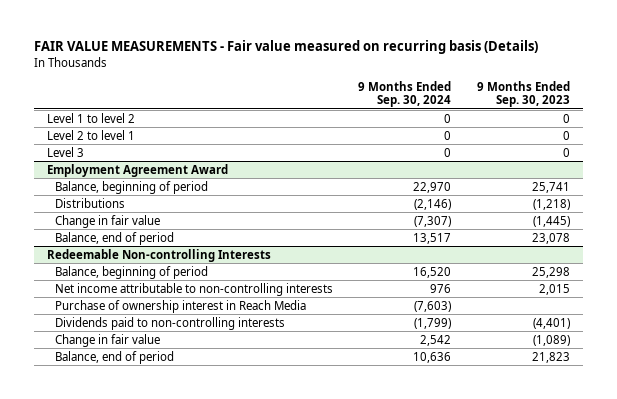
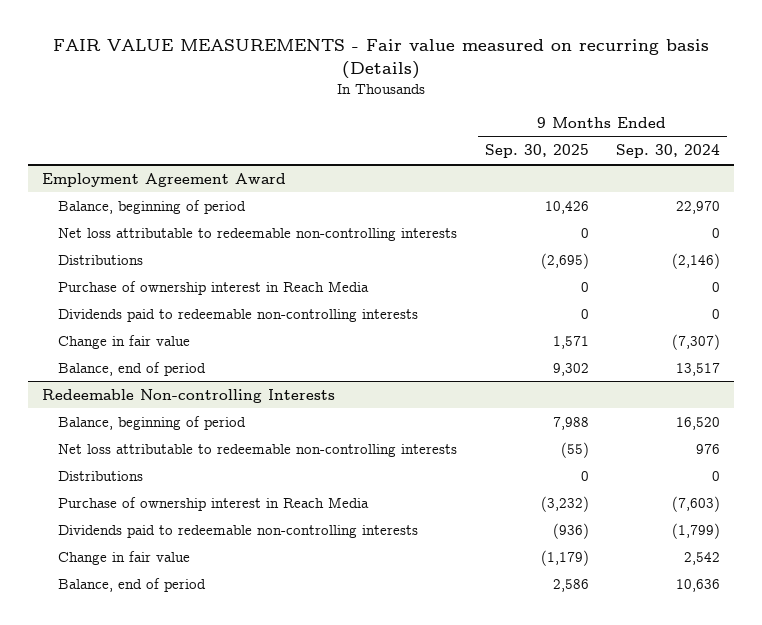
- | 9 Months Ended Sep. 30, 2024 | 9 Months Ended Sep. 30, 2023
+ | 9 Months Ended Sep. 30, 2025 | 9 Months Ended Sep. 30, 2024
- Level 1 to level 2 | 0 | 0
- Level 2 to level 1 | 0 | 0
- Level 3 | 0 | 0
@ Employment Agreement Award
+ Net loss attributable to redeemable non-controlling interests | 0 | 0
+ Purchase of ownership interest in Reach Media | 0 | 0
+ Dividends paid to redeemable non-controlling interests | 0 | 0
@ Redeemable Non-controlling Interests
- Net income attributable to non-controlling interests | 976 | 2,015
+ Net loss attributable to redeemable non-controlling interests | (55) | 976
+ Distributions | 0 | 0
- Dividends paid to non-controlling interests | (1,799) | (4,401)
+ Dividends paid to redeemable non-controlling interests | (936) | (1,799)

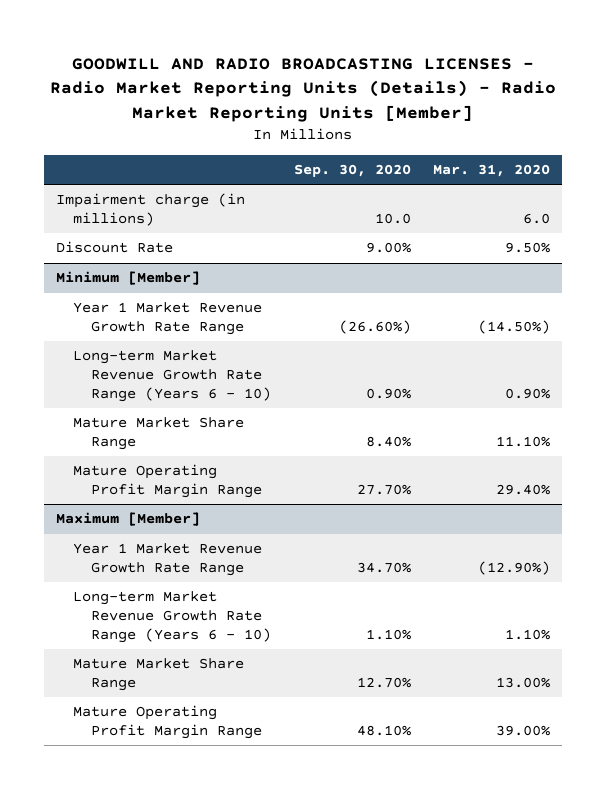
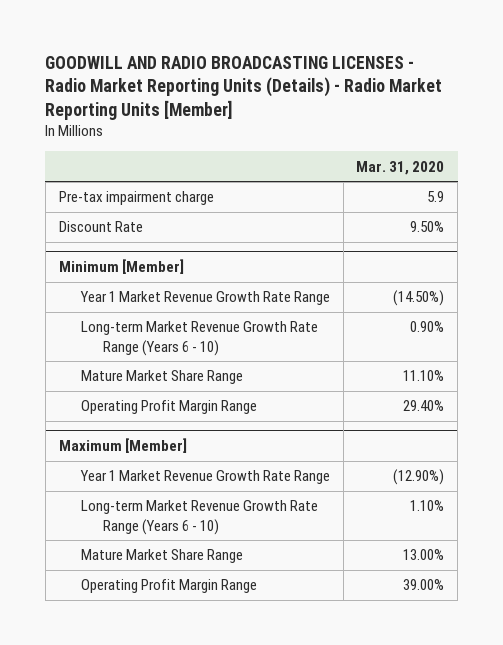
- | Sep. 30, 2020 | Mar. 31, 2020
+ | Mar. 31, 2020
- Impairment charge (in millions) | 10.0 | 6.0
+ Pre-tax impairment charge | 5.9
@ Minimum [Member]
- Mature Operating Profit Margin Range | 27.70% | 29.40%
+ Operating Profit Margin Range | 29.40%
@ Maximum [Member]
- Mature Operating Profit Margin Range | 48.10% | 39.00%
+ Operating Profit Margin Range | 39.00%

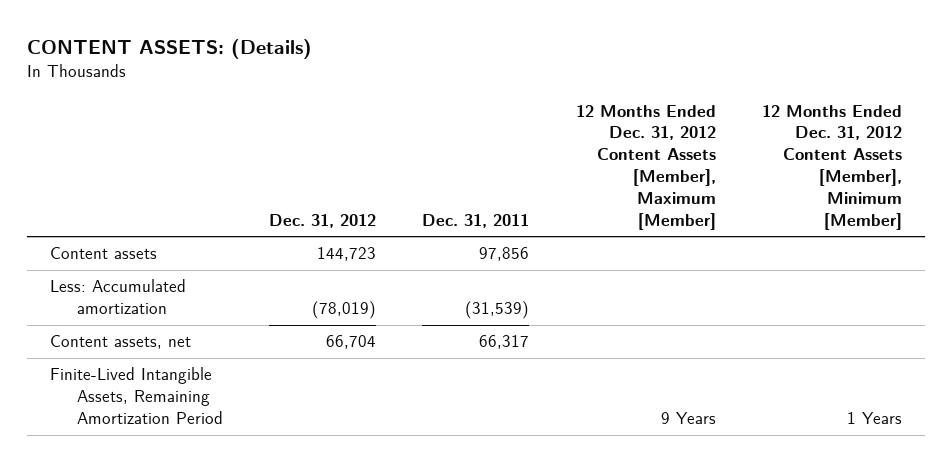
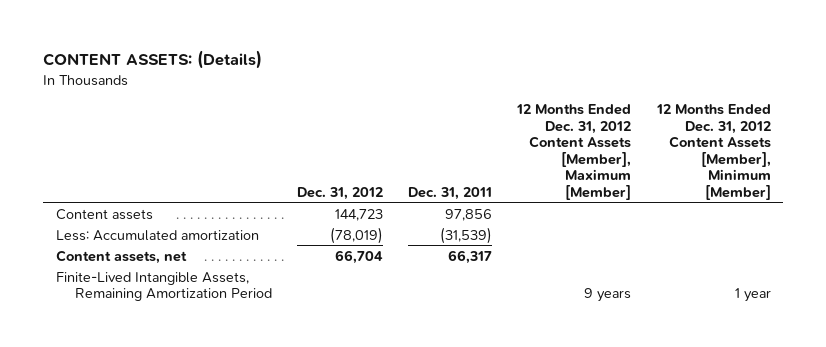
- Finite-Lived Intangible Assets, Remaining Amortization Period | | | 9 Years | 1 Years
+ Finite-Lived Intangible Assets, Remaining Amortization Period | | | 9 years | 1 year

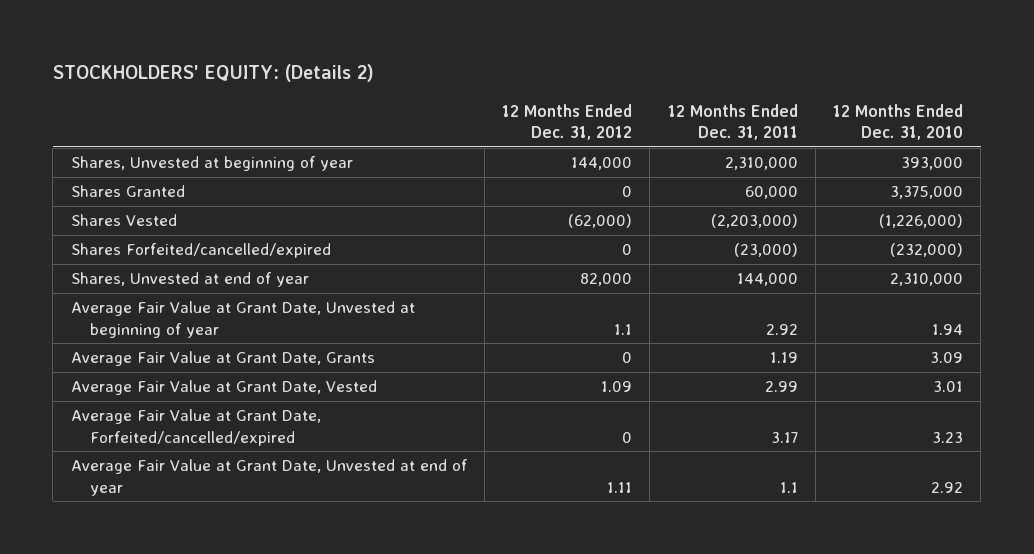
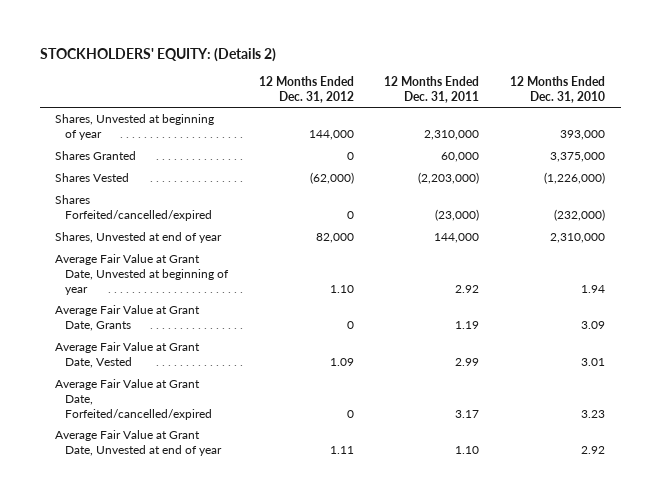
- Average Fair Value at Grant Date, Unvested at beginning of year | 1.1 | 2.92 | 1.94
+ Average Fair Value at Grant Date, Unvested at beginning of year | 1.10 | 2.92 | 1.94
- Average Fair Value at Grant Date, Unvested at end of year | 1.11 | 1.1 | 2.92
+ Average Fair Value at Grant Date, Unvested at end of year | 1.11 | 1.10 | 2.92

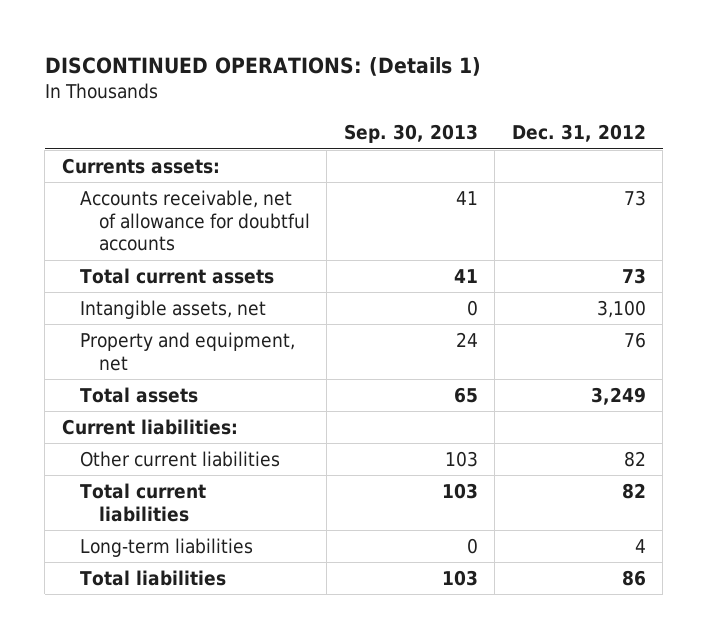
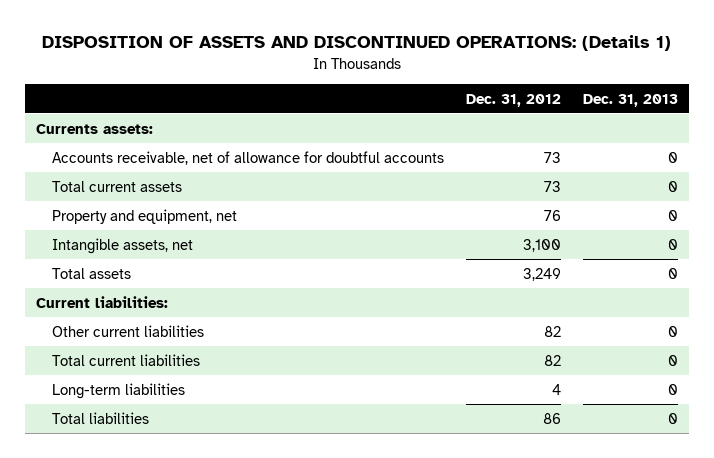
- DISCONTINUED OPERATIONS: (Details 1)
+ DISPOSITION OF ASSETS AND DISCONTINUED OPERATIONS: (Details 1)
- | Sep. 30, 2013 | Dec. 31, 2012
+ | Dec. 31, 2012 | Dec. 31, 2013
moved down: Intangible assets, net | 3,100 | 0

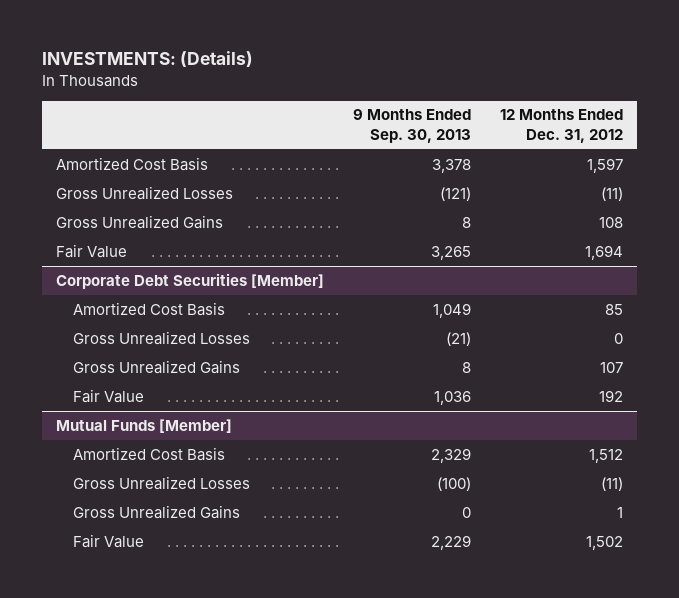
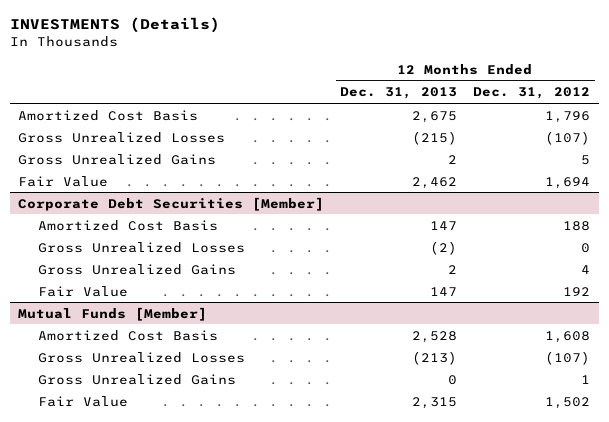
- INVESTMENTS: (Details)
+ INVESTMENTS (Details)
- | 9 Months Ended Sep. 30, 2013 | 12 Months Ended Dec. 31, 2012
+ | 12 Months Ended Dec. 31, 2013 | 12 Months Ended Dec. 31, 2012
- Amortized Cost Basis | 3,378 | 1,597
- Gross Unrealized Losses | (121) | (11)
- Gross Unrealized Gains | 8 | 108
+ Amortized Cost Basis | 2,675 | 1,796
+ Gross Unrealized Losses | (215) | (107)
+ Gross Unrealized Gains | 2 | 5
@ Corporate Debt Securities [Member]
- Amortized Cost Basis | 1,049 | 85
+ Amortized Cost Basis | 147 | 188
- Gross Unrealized Gains | 8 | 107
+ Gross Unrealized Gains | 2 | 4
@ Mutual Funds [Member]
- Amortized Cost Basis | 2,329 | 1,512
- Gross Unrealized Losses | (100) | (11)
+ Amortized Cost Basis | 2,528 | 1,608
+ Gross Unrealized Losses | (213) | (107)

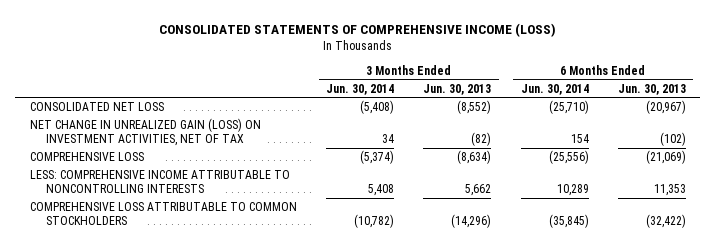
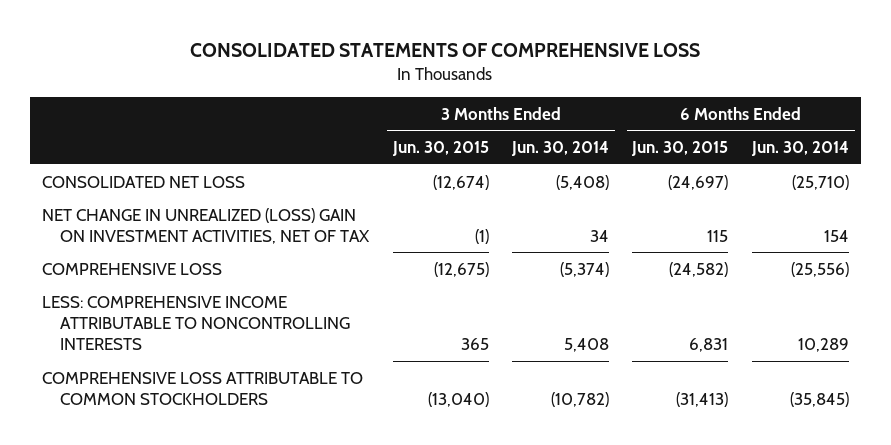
- CONSOLIDATED STATEMENTS OF COMPREHENSIVE INCOME (LOSS)
+ CONSOLIDATED STATEMENTS OF COMPREHENSIVE LOSS
- | 3 Months Ended Jun. 30, 2014 | 3 Months Ended Jun. 30, 2013 | 6 Months Ended Jun. 30, 2014 | 6 Months Ended Jun. 30, 2013
+ | 3 Months Ended Jun. 30, 2015 | 3 Months Ended Jun. 30, 2014 | 6 Months Ended Jun. 30, 2015 | 6 Months Ended Jun. 30, 2014
- NET CHANGE IN UNREALIZED GAIN (LOSS) ON INVESTMENT ACTIVITIES, NET OF TAX | 34 | (82) | 154 | (102)
+ NET CHANGE IN UNREALIZED (LOSS) GAIN ON INVESTMENT ACTIVITIES, NET OF TAX | (1) | 34 | 115 | 154

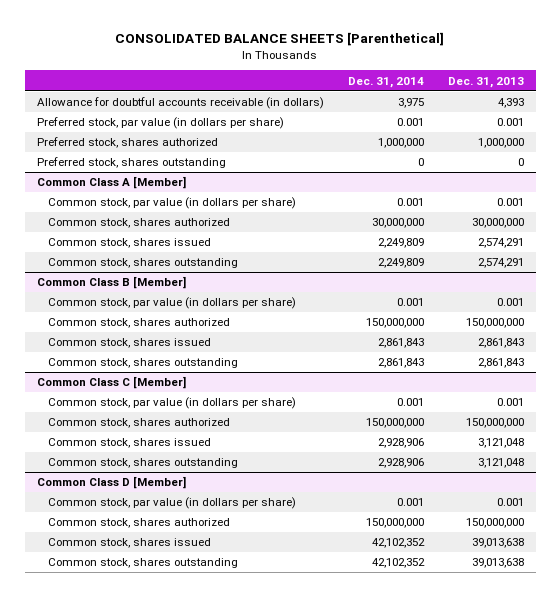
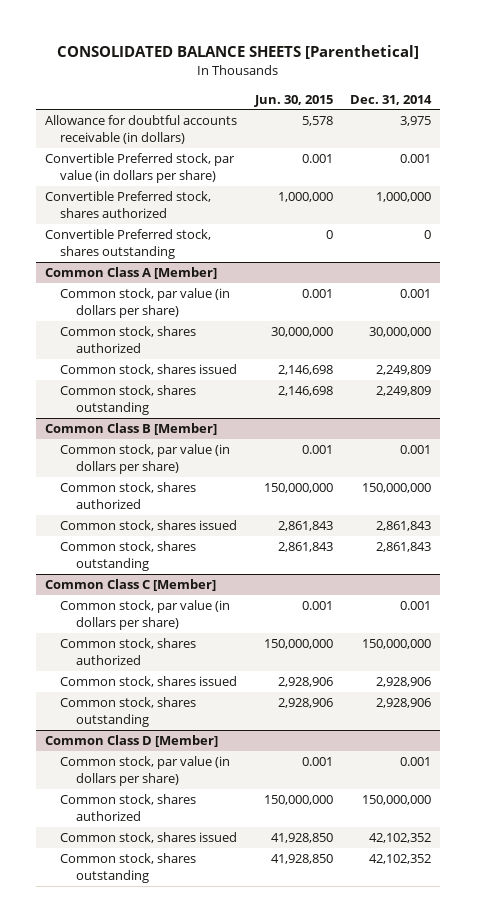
- | Dec. 31, 2014 | Dec. 31, 2013
+ | Jun. 30, 2015 | Dec. 31, 2014
- Preferred stock, par value (in dollars per share) | 0.001 | 0.001
- Preferred stock, shares authorized | 1,000,000 | 1,000,000
- Preferred stock, shares outstanding | 0 | 0
+ Convertible Preferred stock, par value (in dollars per share) | 0.001 | 0.001
+ Convertible Preferred stock, shares authorized | 1,000,000 | 1,000,000
+ Convertible Preferred stock, shares outstanding | 0 | 0

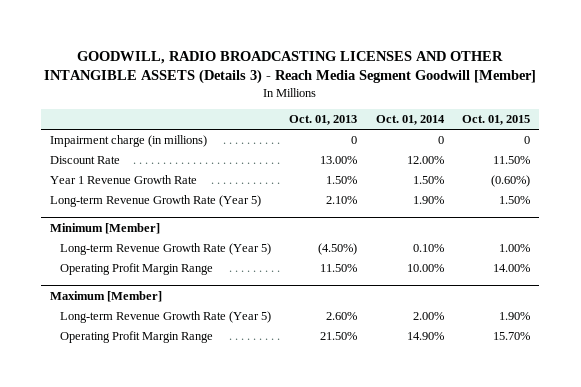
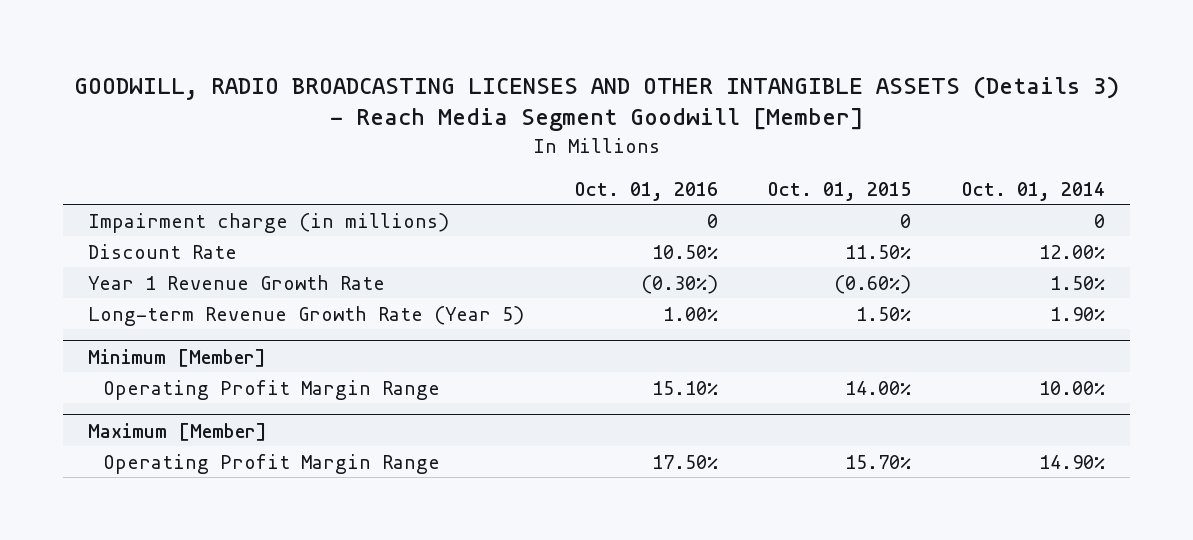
- | Oct. 01, 2013 | Oct. 01, 2014 | Oct. 01, 2015
+ | Oct. 01, 2016 | Oct. 01, 2015 | Oct. 01, 2014
@ Minimum [Member]
- Long-term Revenue Growth Rate (Year 5) | (4.50%) | 0.10% | 1.00%
@ Maximum [Member]
- Long-term Revenue Growth Rate (Year 5) | 2.60% | 2.00% | 1.90%

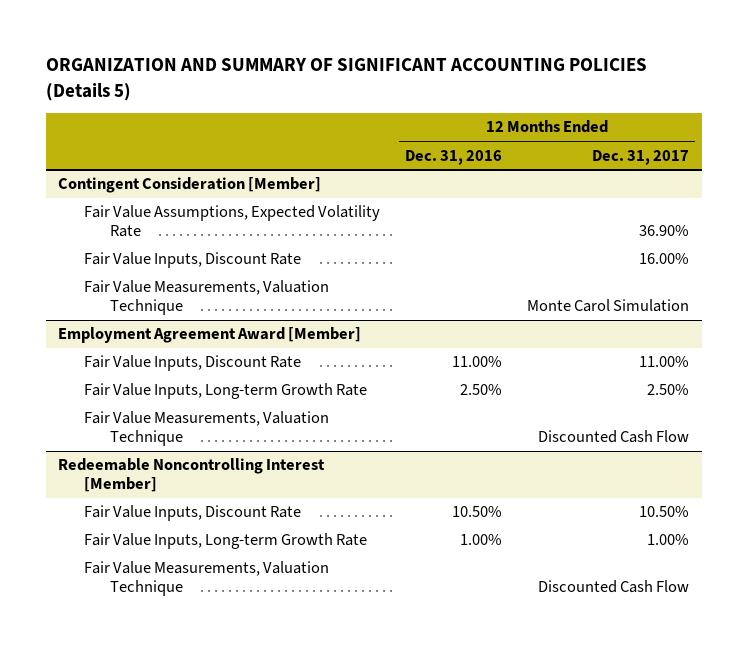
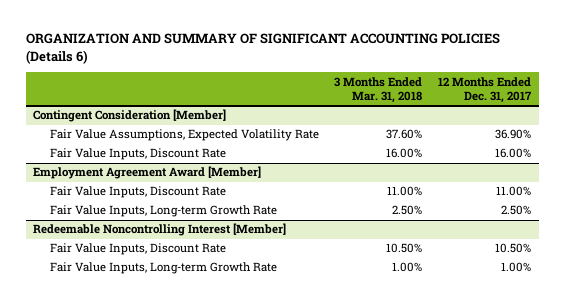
- ORGANIZATION AND SUMMARY OF SIGNIFICANT ACCOUNTING POLICIES (Details 5)
+ ORGANIZATION AND SUMMARY OF SIGNIFICANT ACCOUNTING POLICIES (Details 6)
- | 12 Months Ended Dec. 31, 2016 | 12 Months Ended Dec. 31, 2017
+ | 3 Months Ended Mar. 31, 2018 | 12 Months Ended Dec. 31, 2017
@ Contingent Consideration [Member]
- Fair Value Measurements, Valuation Technique | | Monte Carol Simulation
@ Employment Agreement Award [Member]
- Fair Value Measurements, Valuation Technique | | Discounted Cash Flow
@ Redeemable Noncontrolling Interest [Member]
- Fair Value Measurements, Valuation Technique | | Discounted Cash Flow

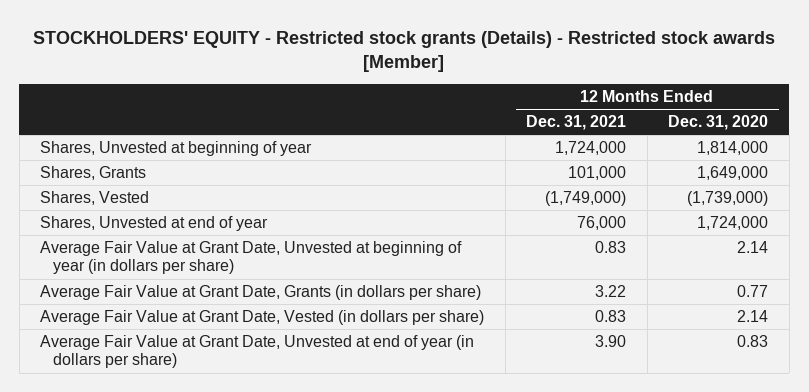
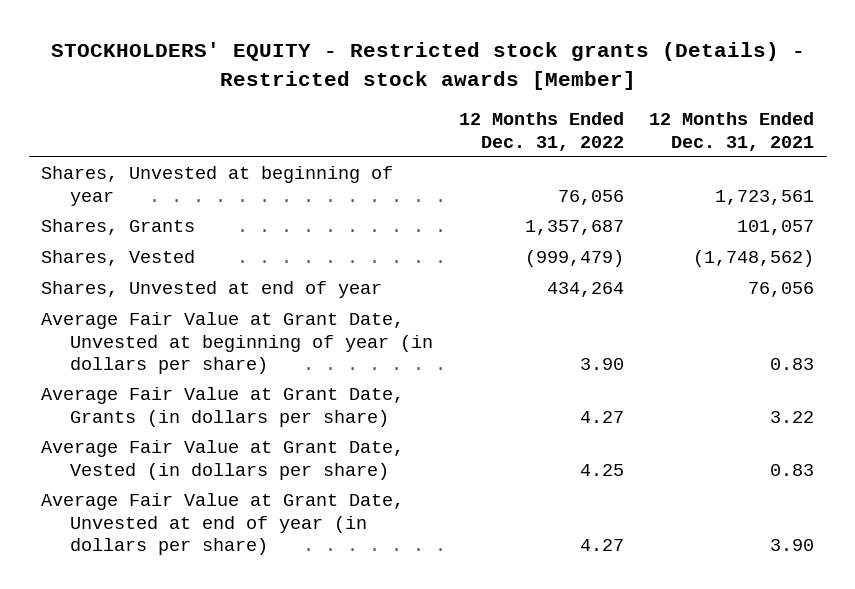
- | 12 Months Ended Dec. 31, 2021 | 12 Months Ended Dec. 31, 2020
+ | 12 Months Ended Dec. 31, 2022 | 12 Months Ended Dec. 31, 2021
- Shares, Unvested at beginning of year | 1,724,000 | 1,814,000
- Shares, Grants | 101,000 | 1,649,000
- Shares, Vested | (1,749,000) | (1,739,000)
- Shares, Unvested at end of year | 76,000 | 1,724,000
+ Shares, Unvested at beginning of year | 76,056 | 1,723,561
+ Shares, Grants | 1,357,687 | 101,057
+ Shares, Vested | (999,479) | (1,748,562)
+ Shares, Unvested at end of year | 434,264 | 76,056

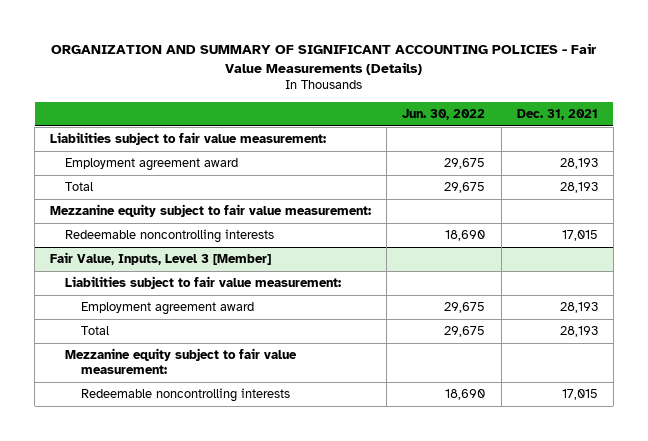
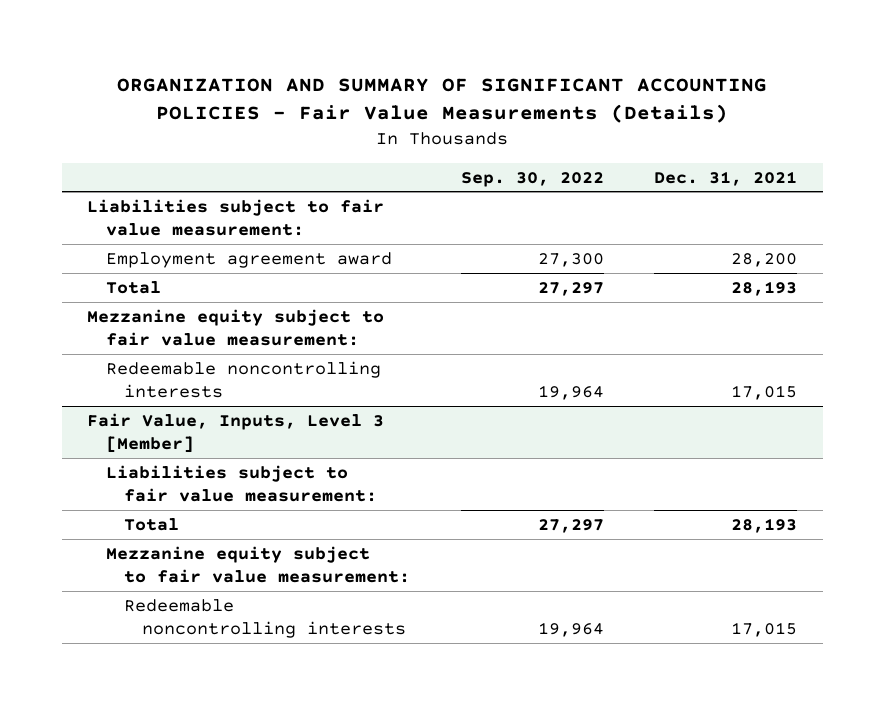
- | Jun. 30, 2022 | Dec. 31, 2021
+ | Sep. 30, 2022 | Dec. 31, 2021
- Employment agreement award | 29,675 | 28,193
+ Employment agreement award | 27,300 | 28,200
@ Fair Value, Inputs, Level 3 [Member]
- Employment agreement award | 29,675 | 28,193

